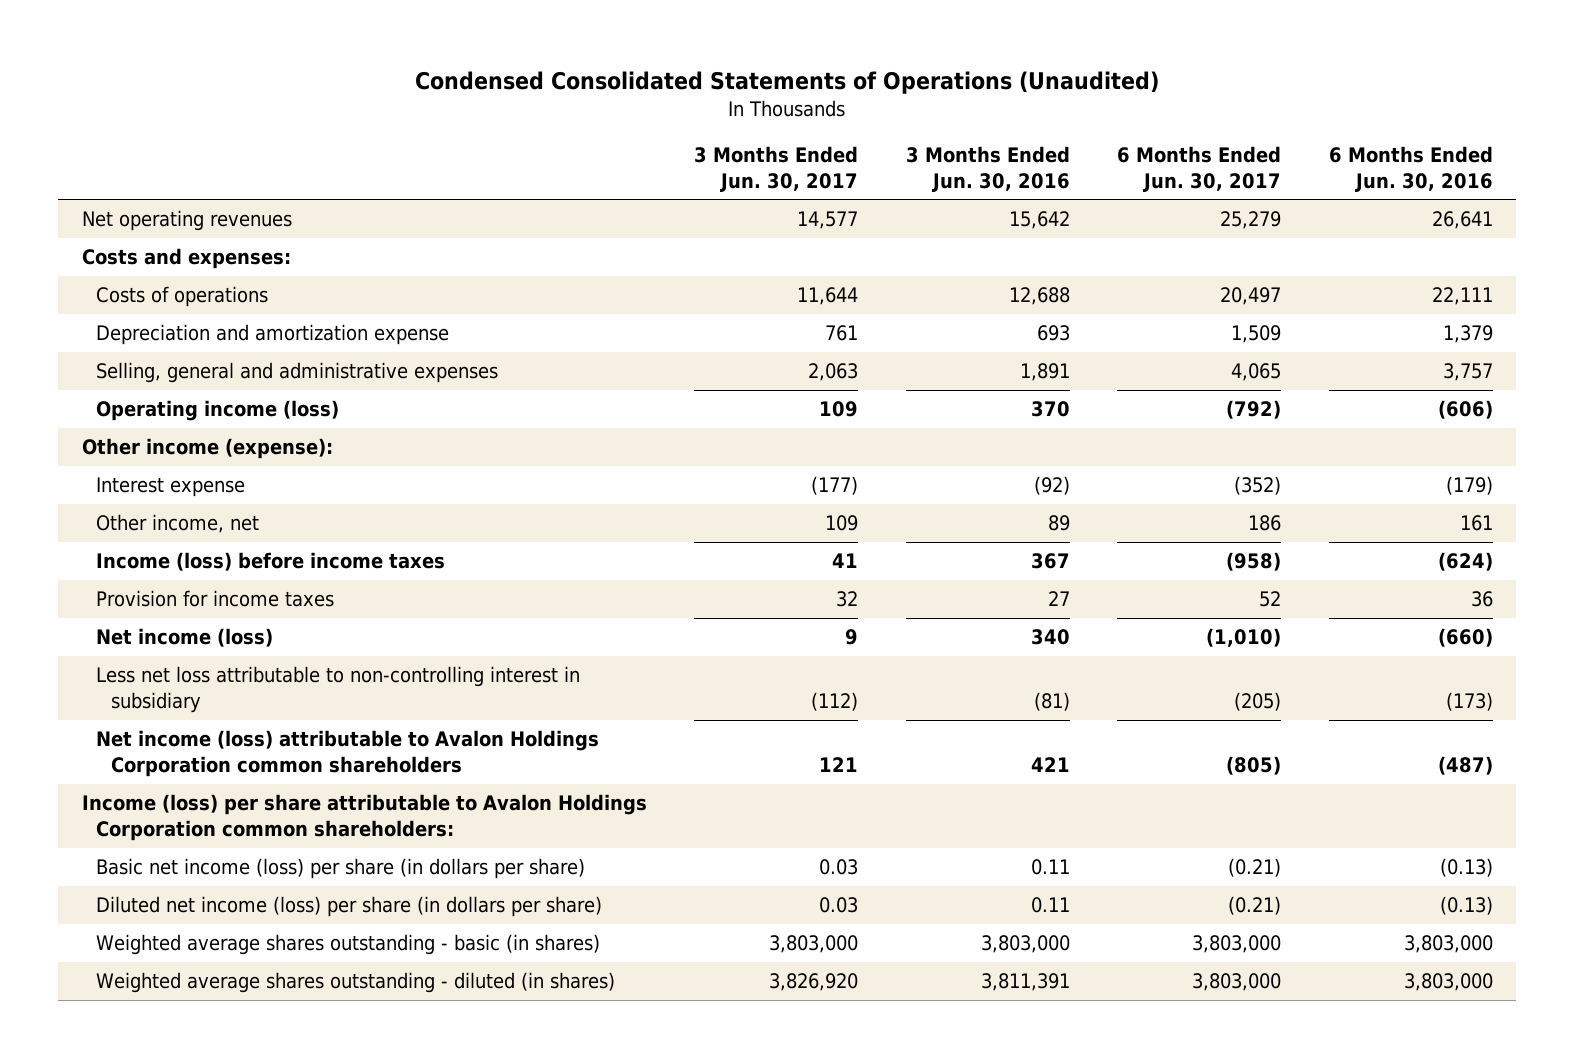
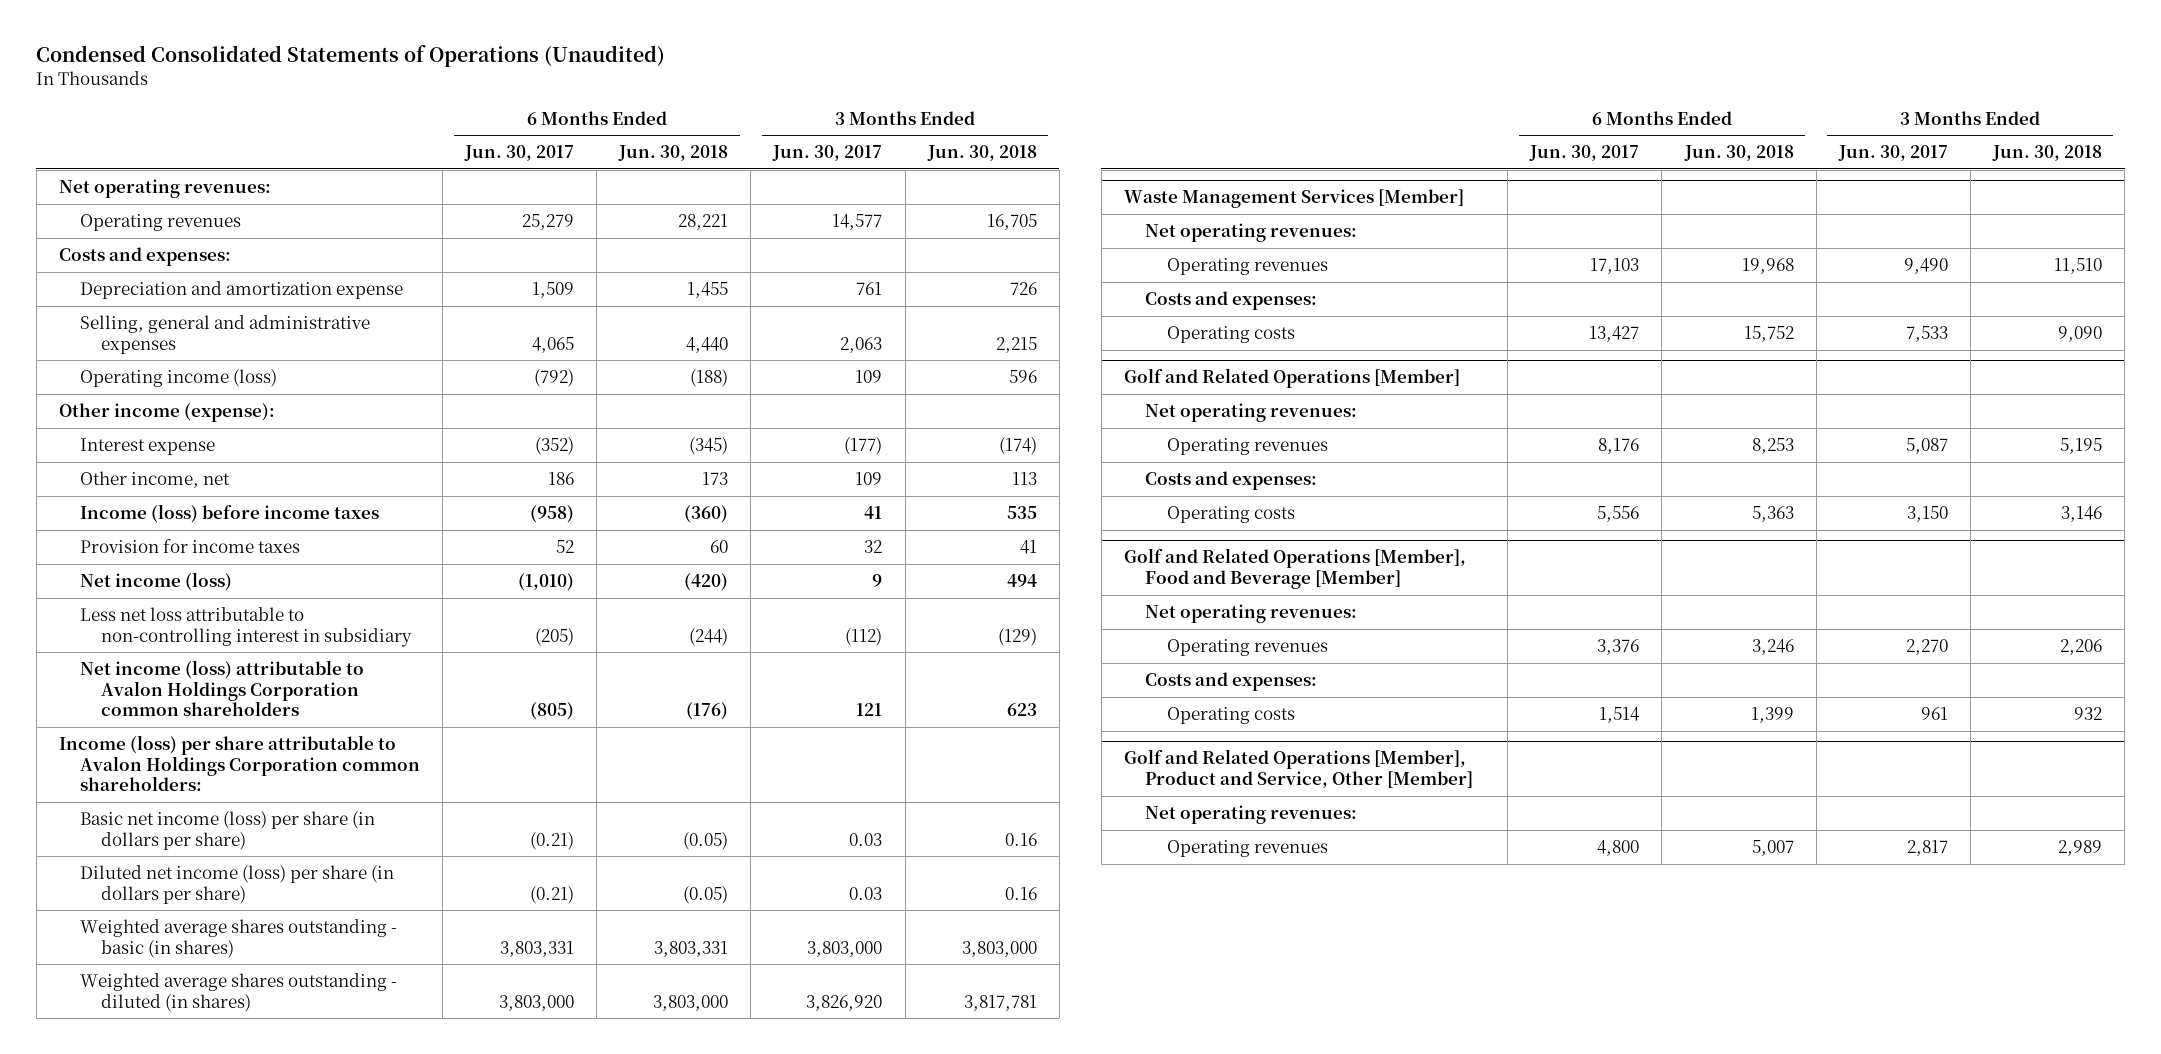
- | 3 Months Ended Jun. 30, 2017 | 3 Months Ended Jun. 30, 2016 | 6 Months Ended Jun. 30, 2017 | 6 Months Ended Jun. 30, 2016
+ | 6 Months Ended Jun. 30, 2017 | 6 Months Ended Jun. 30, 2018 | 3 Months Ended Jun. 30, 2017 | 3 Months Ended Jun. 30, 2018
- Net operating revenues | 14,577 | 15,642 | 25,279 | 26,641
+ Net operating revenues:
+ Operating revenues | 25,279 | 28,221 | 14,577 | 16,705
- Costs of operations | 11,644 | 12,688 | 20,497 | 22,111
- Weighted average shares outstanding - basic (in shares) | 3,803,000 | 3,803,000 | 3,803,000 | 3,803,000
+ Weighted average shares outstanding - basic (in shares) | 3,803,331 | 3,803,331 | 3,803,000 | 3,803,000
+ Waste Management Services [Member]
+ Net operating revenues:
+ Operating revenues | 17,103 | 19,968 | 9,490 | 11,510
+ Costs and expenses:
+ Operating costs | 13,427 | 15,752 | 7,533 | 9,090
+ Golf and Related Operations [Member]
+ Net operating revenues:
+ Operating revenues | 8,176 | 8,253 | 5,087 | 5,195
+ Costs and expenses:
+ Operating costs | 5,556 | 5,363 | 3,150 | 3,146
+ Golf and Related Operations [Member], Food and Beverage [Member]
+ Net operating revenues:
+ Operating revenues | 3,376 | 3,246 | 2,270 | 2,206
+ Costs and expenses:
+ Operating costs | 1,514 | 1,399 | 961 | 932
+ Golf and Related Operations [Member], Product and Service, Other [Member]
+ Net operating revenues:
+ Operating revenues | 4,800 | 5,007 | 2,817 | 2,989

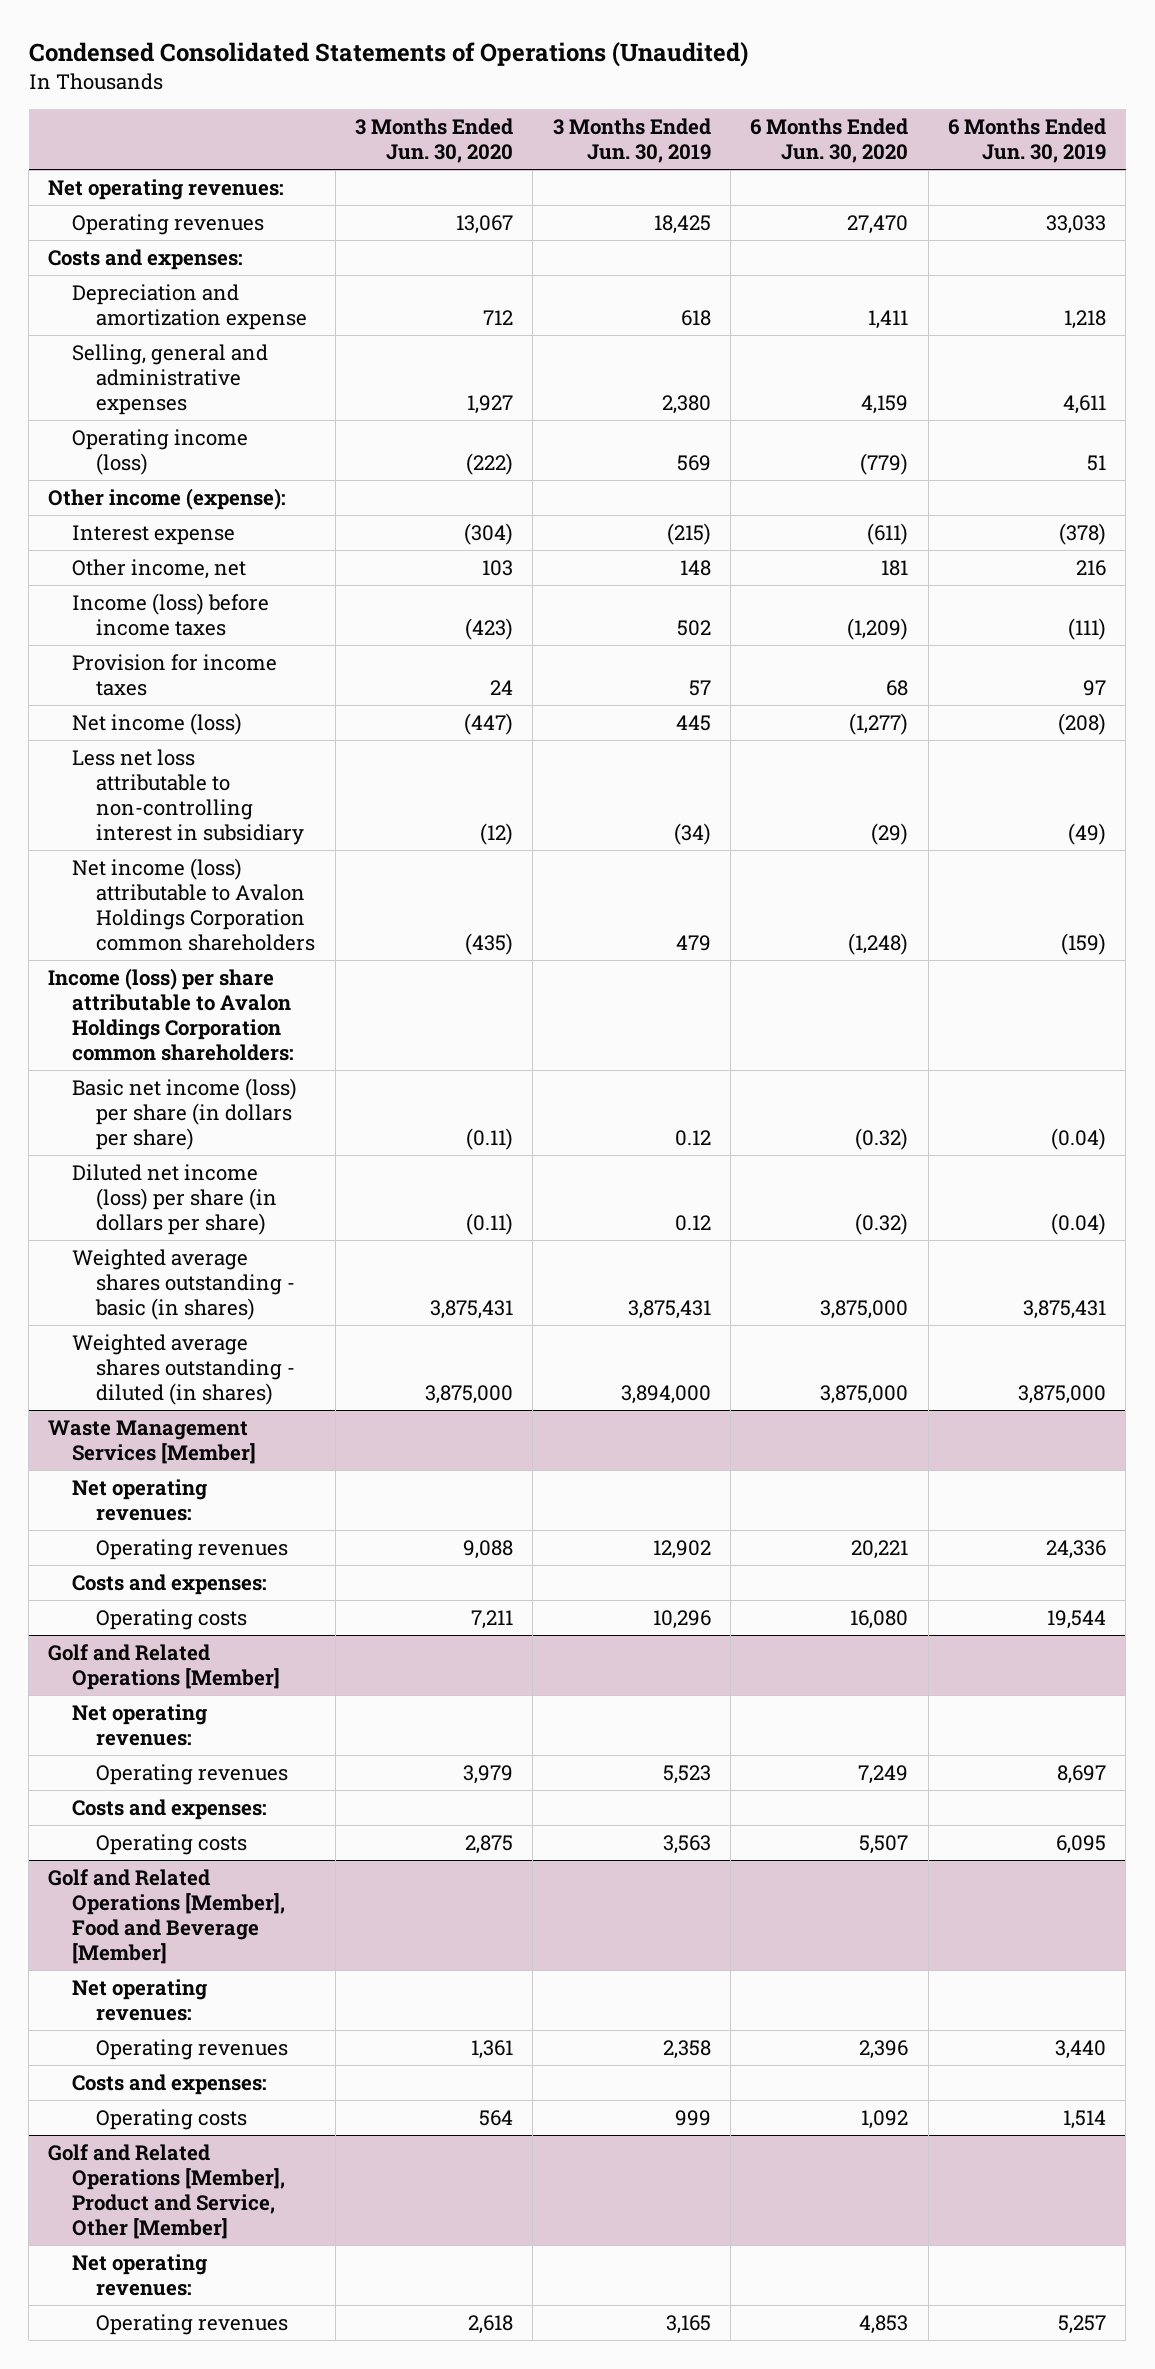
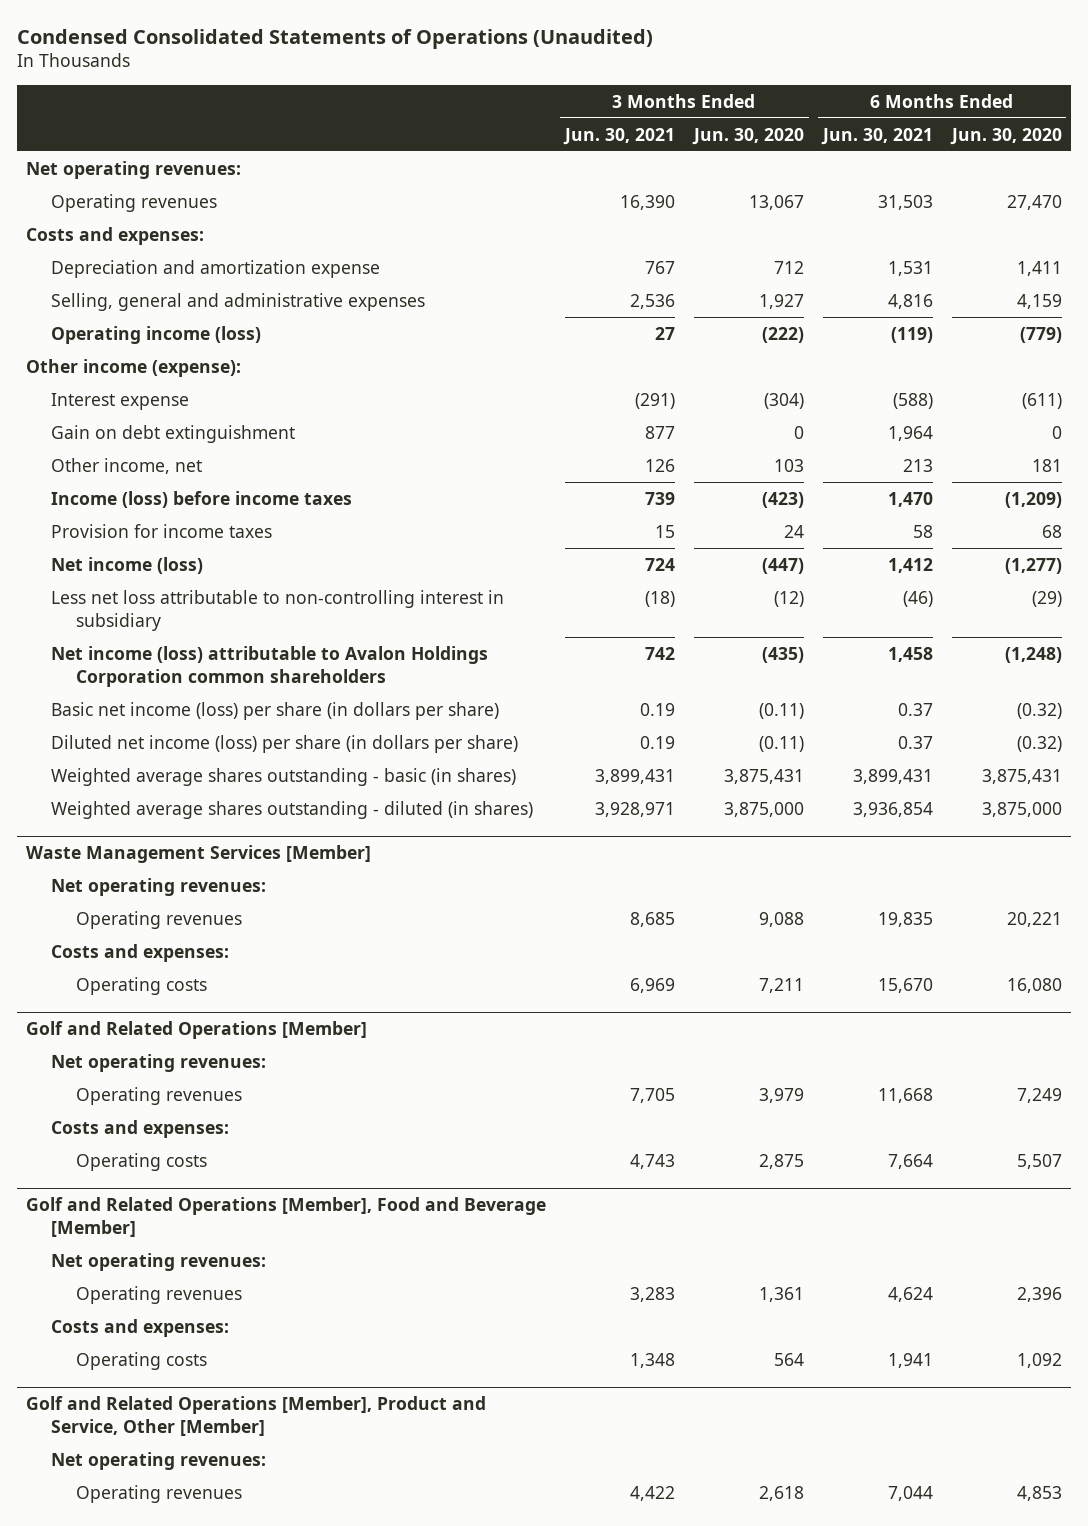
- | 3 Months Ended Jun. 30, 2020 | 3 Months Ended Jun. 30, 2019 | 6 Months Ended Jun. 30, 2020 | 6 Months Ended Jun. 30, 2019
+ | 3 Months Ended Jun. 30, 2021 | 3 Months Ended Jun. 30, 2020 | 6 Months Ended Jun. 30, 2021 | 6 Months Ended Jun. 30, 2020
+ Gain on debt extinguishment | 877 | 0 | 1,964 | 0
- Income (loss) per share attributable to Avalon Holdings Corporation common shareholders:
- Weighted average shares outstanding - basic (in shares) | 3,875,431 | 3,875,431 | 3,875,000 | 3,875,431
+ Weighted average shares outstanding - basic (in shares) | 3,899,431 | 3,875,431 | 3,899,431 | 3,875,431

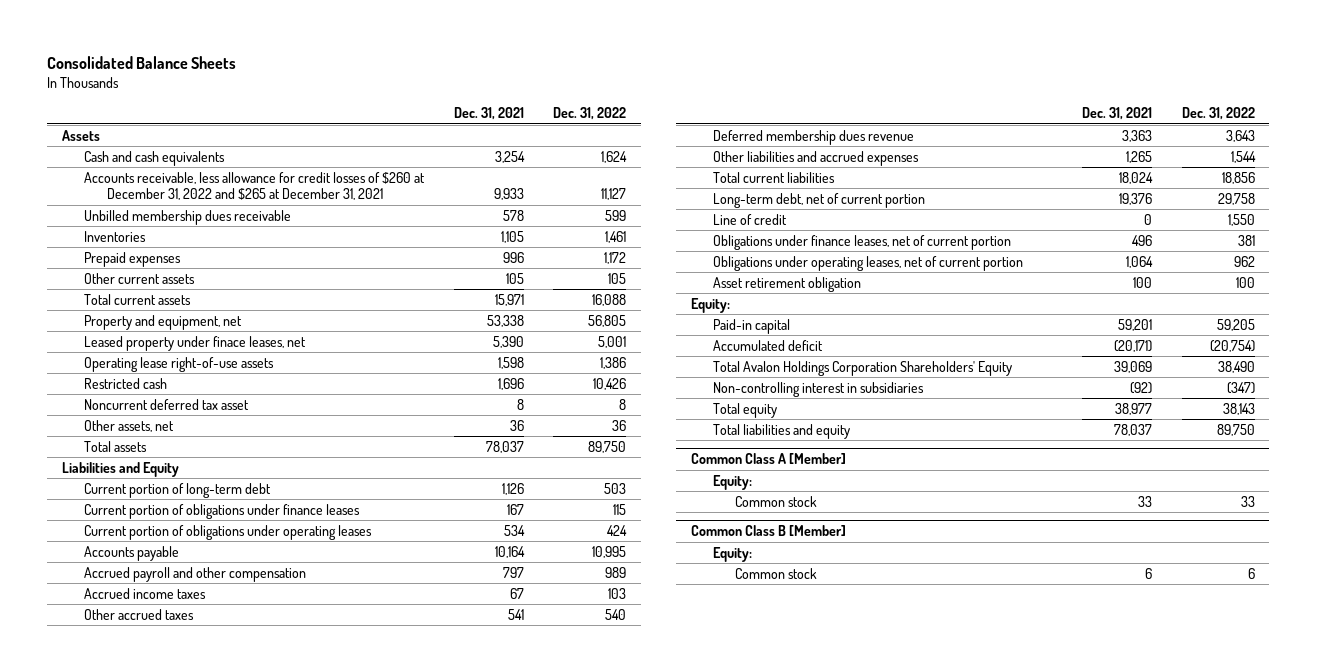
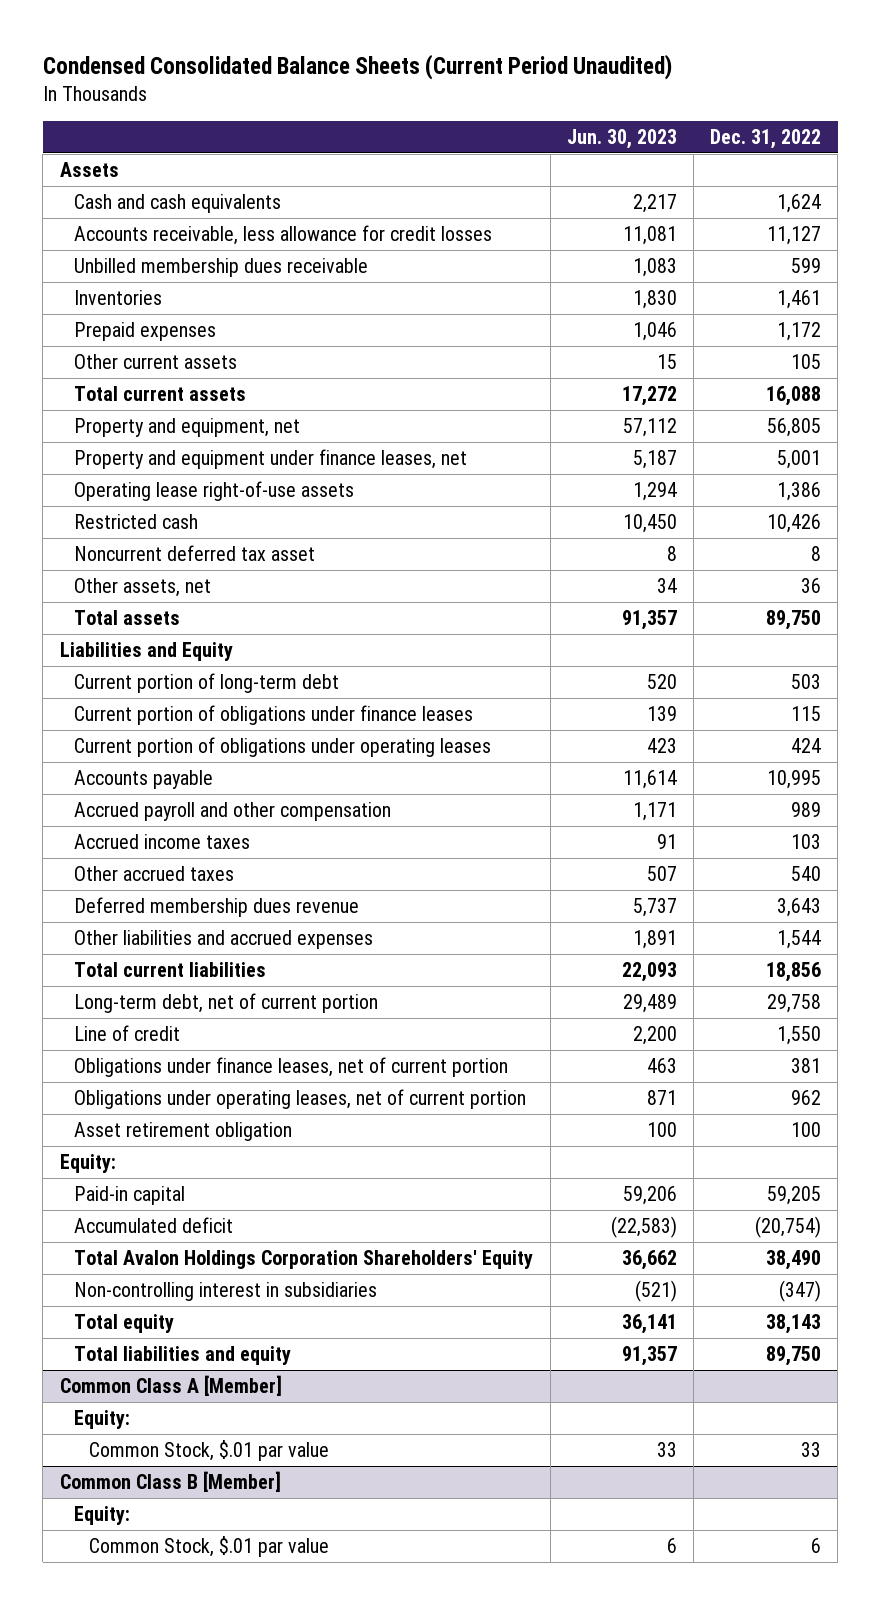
- Consolidated Balance Sheets
+ Condensed Consolidated Balance Sheets (Current Period Unaudited)
- | Dec. 31, 2021 | Dec. 31, 2022
+ | Jun. 30, 2023 | Dec. 31, 2022
- Accounts receivable, less allowance for credit losses of $260 at December 31, 2022 and $265 at December 31, 2021 | 9,933 | 11,127
+ Accounts receivable, less allowance for credit losses | 11,081 | 11,127
- Leased property under finace leases, net | 5,390 | 5,001
+ Property and equipment under finance leases, net | 5,187 | 5,001
@ Common Class A [Member]
- Common stock | 33 | 33
+ Common Stock, $.01 par value | 33 | 33
@ Common Class B [Member]
- Common stock | 6 | 6
+ Common Stock, $.01 par value | 6 | 6

